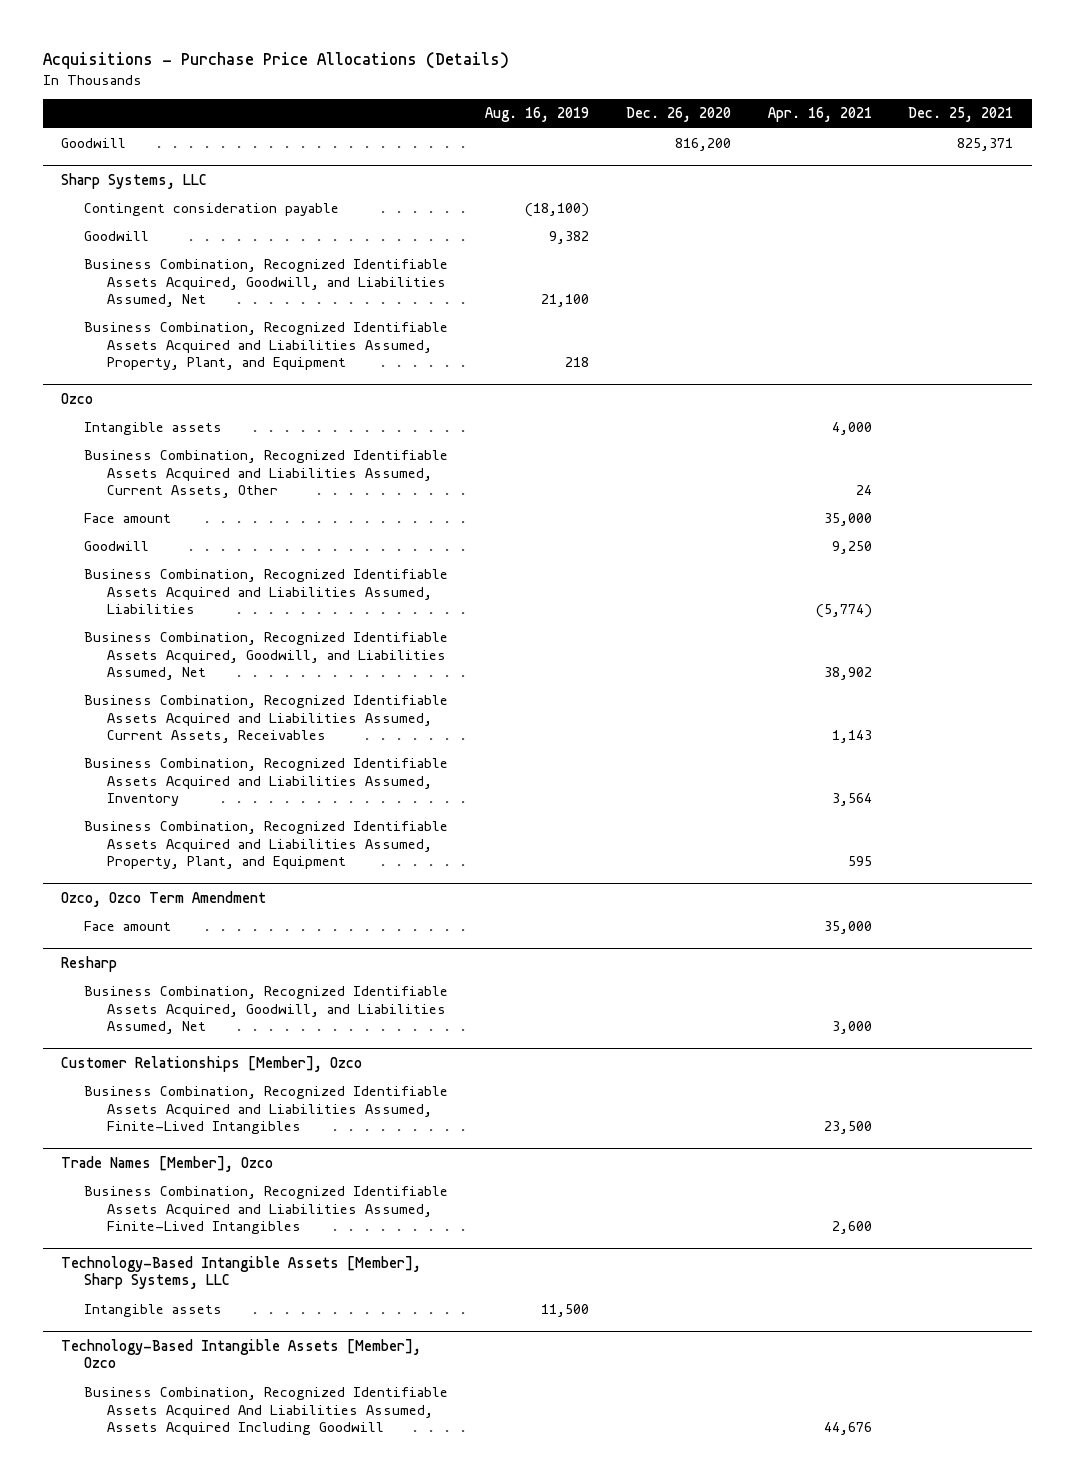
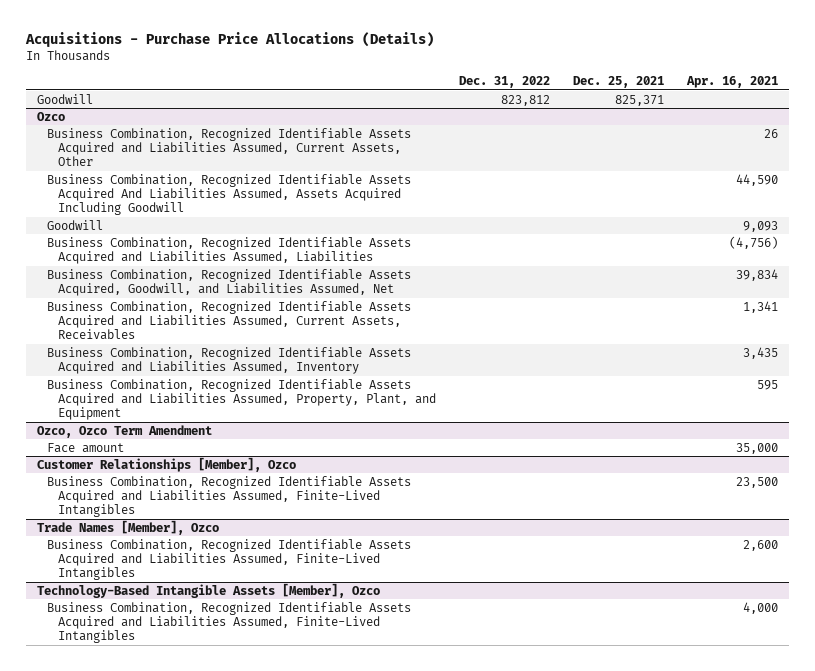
- | Aug. 16, 2019 | Dec. 26, 2020 | Apr. 16, 2021 | Dec. 25, 2021
+ | Dec. 31, 2022 | Dec. 25, 2021 | Apr. 16, 2021
- Sharp Systems, LLC
- Contingent consideration payable | (18,100) | | |
- Goodwill | 9,382 | | |
- Business Combination, Recognized Identifiable Assets Acquired, Goodwill, and Liabilities Assumed, Net | 21,100 | | |
- Business Combination, Recognized Identifiable Assets Acquired and Liabilities Assumed, Property, Plant, and Equipment | 218 | | |
@ Ozco
- Intangible assets | | | 4,000 |
- Business Combination, Recognized Identifiable Assets Acquired and Liabilities Assumed, Current Assets, Other | | | 24 |
- Face amount | | | 35,000 |
- Goodwill | | | 9,250 |
- Business Combination, Recognized Identifiable Assets Acquired and Liabilities Assumed, Liabilities | | | (5,774) |
- Business Combination, Recognized Identifiable Assets Acquired, Goodwill, and Liabilities Assumed, Net | | | 38,902 |
- Business Combination, Recognized Identifiable Assets Acquired and Liabilities Assumed, Current Assets, Receivables | | | 1,143 |
- Business Combination, Recognized Identifiable Assets Acquired and Liabilities Assumed, Inventory | | | 3,564 |
+ Business Combination, Recognized Identifiable Assets Acquired and Liabilities Assumed, Current Assets, Other | | | 26
+ Business Combination, Recognized Identifiable Assets Acquired And Liabilities Assumed, Assets Acquired Including Goodwill | | | 44,590
+ Goodwill | | | 9,093
+ Business Combination, Recognized Identifiable Assets Acquired and Liabilities Assumed, Liabilities | | | (4,756)
+ Business Combination, Recognized Identifiable Assets Acquired, Goodwill, and Liabilities Assumed, Net | | | 39,834
+ Business Combination, Recognized Identifiable Assets Acquired and Liabilities Assumed, Current Assets, Receivables | | | 1,341
+ Business Combination, Recognized Identifiable Assets Acquired and Liabilities Assumed, Inventory | | | 3,435
- Resharp
- Business Combination, Recognized Identifiable Assets Acquired, Goodwill, and Liabilities Assumed, Net | | | 3,000 |
- Technology-Based Intangible Assets [Member], Sharp Systems, LLC
- Intangible assets | 11,500 | | |
@ Technology-Based Intangible Assets [Member], Ozco
- Business Combination, Recognized Identifiable Assets Acquired And Liabilities Assumed, Assets Acquired Including Goodwill | | | 44,676 |
+ Business Combination, Recognized Identifiable Assets Acquired and Liabilities Assumed, Finite-Lived Intangibles | | | 4,000

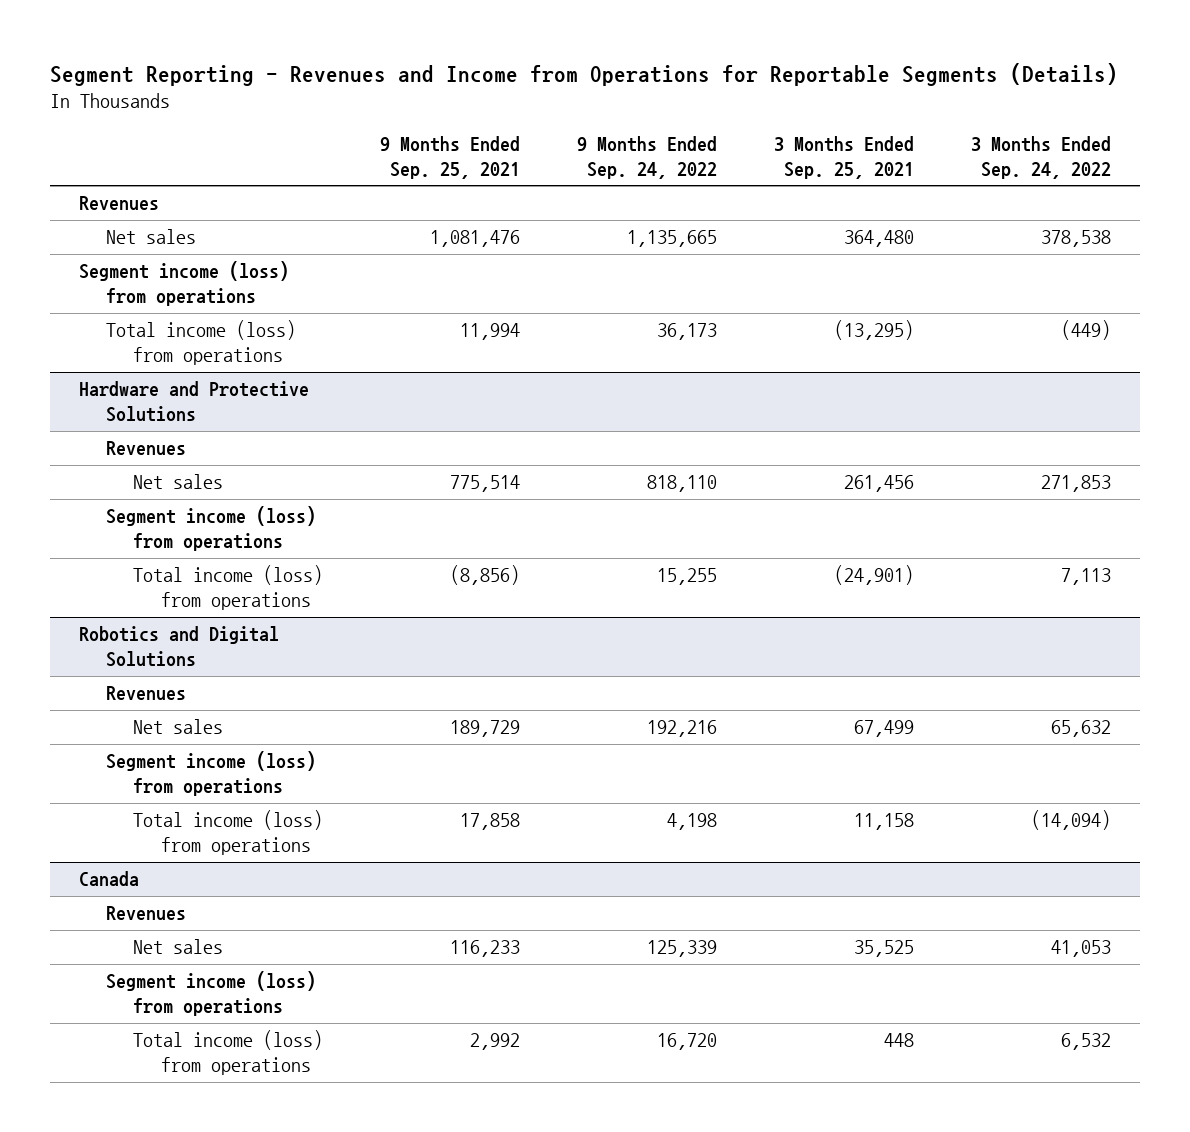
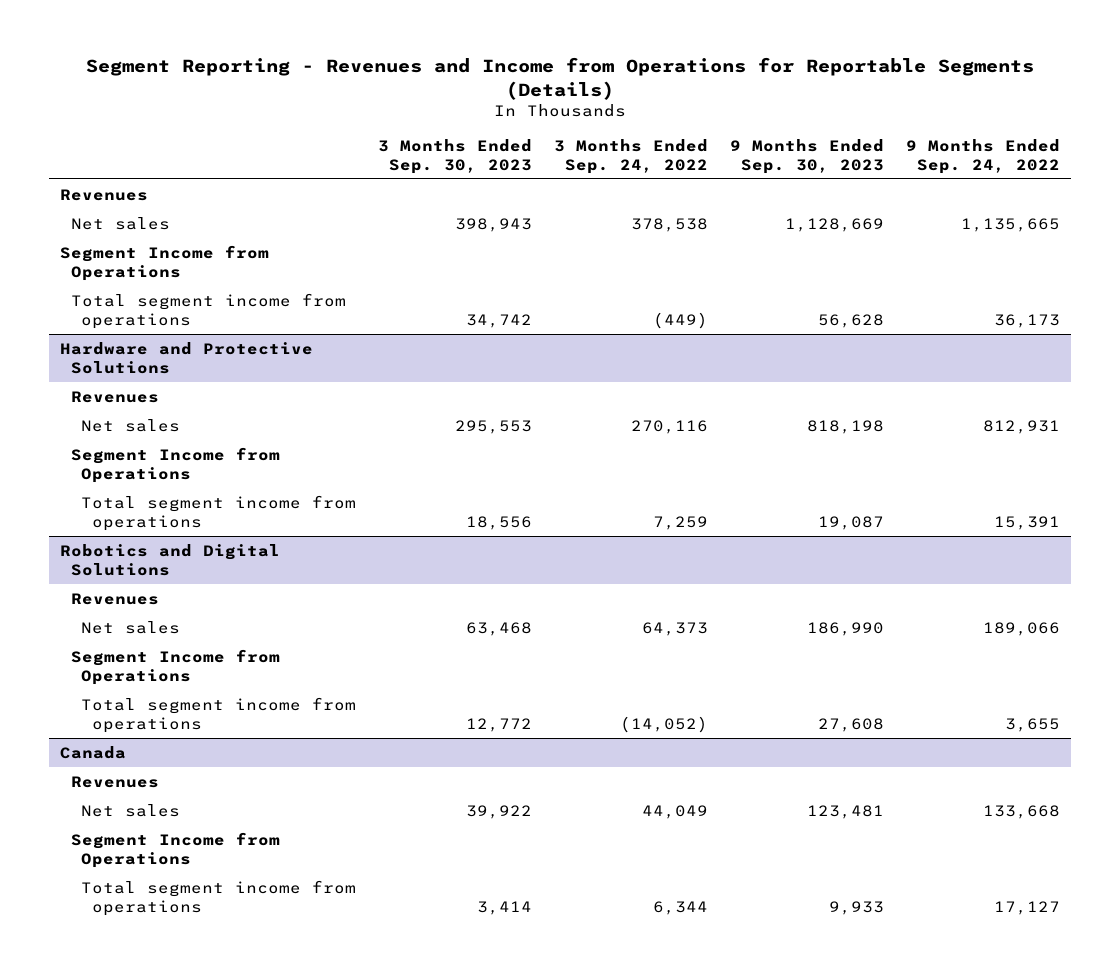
- | 9 Months Ended Sep. 25, 2021 | 9 Months Ended Sep. 24, 2022 | 3 Months Ended Sep. 25, 2021 | 3 Months Ended Sep. 24, 2022
+ | 3 Months Ended Sep. 30, 2023 | 3 Months Ended Sep. 24, 2022 | 9 Months Ended Sep. 30, 2023 | 9 Months Ended Sep. 24, 2022
- Segment income (loss) from operations
- Total income (loss) from operations | 11,994 | 36,173 | (13,295) | (449)
+ Segment Income from Operations
+ Total segment income from operations | 34,742 | (449) | 56,628 | 36,173
@ Hardware and Protective Solutions
- Net sales | 775,514 | 818,110 | 261,456 | 271,853
- Segment income (loss) from operations
- Total income (loss) from operations | (8,856) | 15,255 | (24,901) | 7,113
+ Net sales | 295,553 | 270,116 | 818,198 | 812,931
+ Segment Income from Operations
+ Total segment income from operations | 18,556 | 7,259 | 19,087 | 15,391
@ Robotics and Digital Solutions
- Net sales | 189,729 | 192,216 | 67,499 | 65,632
- Segment income (loss) from operations
- Total income (loss) from operations | 17,858 | 4,198 | 11,158 | (14,094)
+ Net sales | 63,468 | 64,373 | 186,990 | 189,066
+ Segment Income from Operations
+ Total segment income from operations | 12,772 | (14,052) | 27,608 | 3,655
@ Canada
- Net sales | 116,233 | 125,339 | 35,525 | 41,053
- Segment income (loss) from operations
- Total income (loss) from operations | 2,992 | 16,720 | 448 | 6,532
+ Net sales | 39,922 | 44,049 | 123,481 | 133,668
+ Segment Income from Operations
+ Total segment income from operations | 3,414 | 6,344 | 9,933 | 17,127

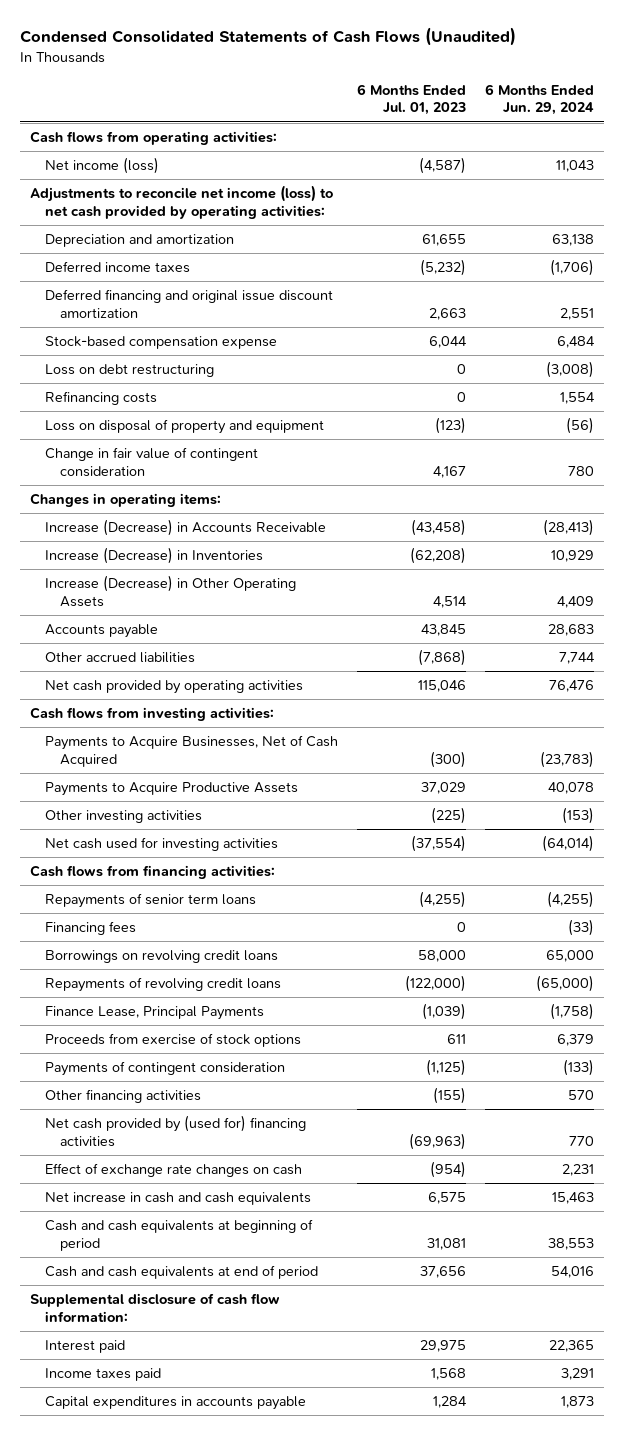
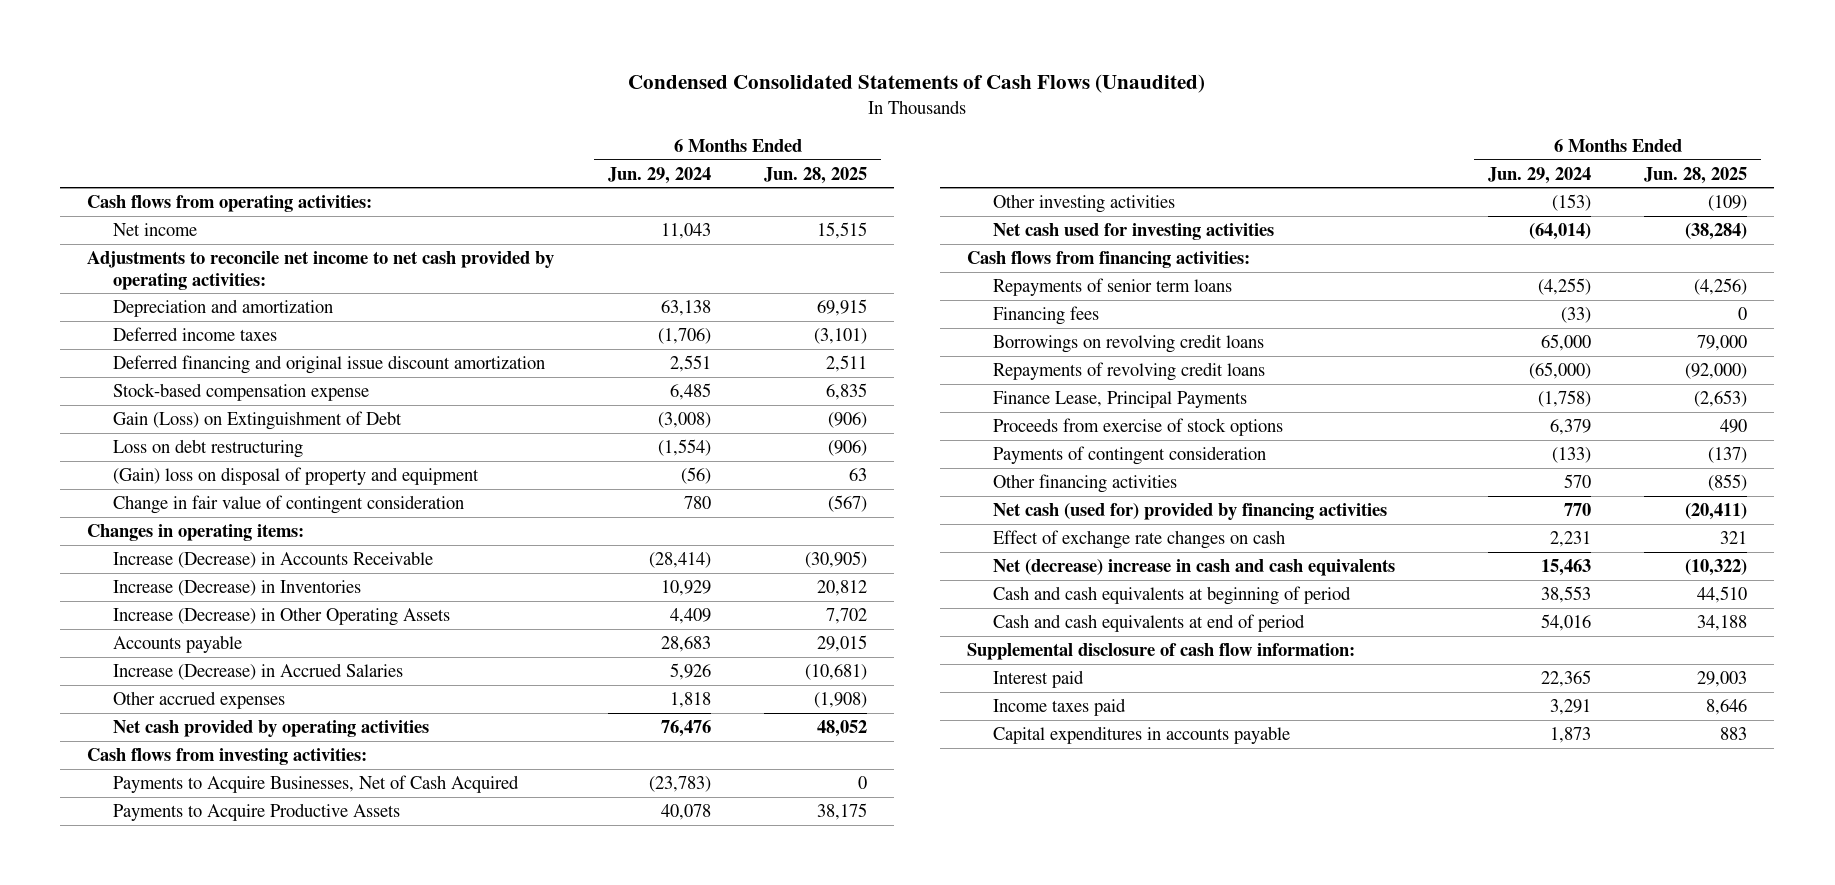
- | 6 Months Ended Jul. 01, 2023 | 6 Months Ended Jun. 29, 2024
+ | 6 Months Ended Jun. 29, 2024 | 6 Months Ended Jun. 28, 2025
- Net income (loss) | (4,587) | 11,043
- Adjustments to reconcile net income (loss) to net cash provided by operating activities:
+ Net income | 11,043 | 15,515
+ Adjustments to reconcile net income to net cash provided by operating activities:
- Stock-based compensation expense | 6,044 | 6,484
- Loss on debt restructuring | 0 | (3,008)
- Refinancing costs | 0 | 1,554
- Loss on disposal of property and equipment | (123) | (56)
+ Stock-based compensation expense | 6,485 | 6,835
+ Gain (Loss) on Extinguishment of Debt | (3,008) | (906)
+ Loss on debt restructuring | (1,554) | (906)
+ (Gain) loss on disposal of property and equipment | (56) | 63
- Increase (Decrease) in Accounts Receivable | (43,458) | (28,413)
+ Increase (Decrease) in Accounts Receivable | (28,414) | (30,905)
- Other accrued liabilities | (7,868) | 7,744
+ Increase (Decrease) in Accrued Salaries | 5,926 | (10,681)
+ Other accrued expenses | 1,818 | (1,908)
- Net cash provided by (used for) financing activities | (69,963) | 770
+ Net cash (used for) provided by financing activities | 770 | (20,411)
- Net increase in cash and cash equivalents | 6,575 | 15,463
+ Net (decrease) increase in cash and cash equivalents | 15,463 | (10,322)

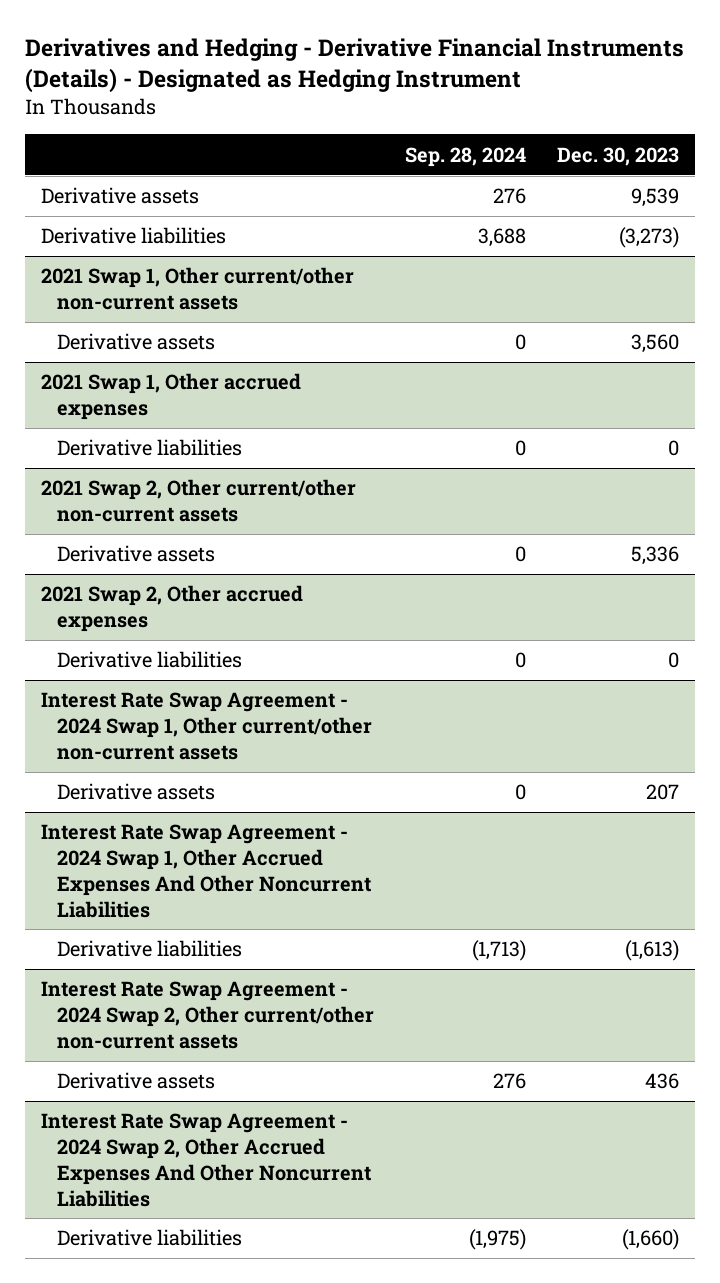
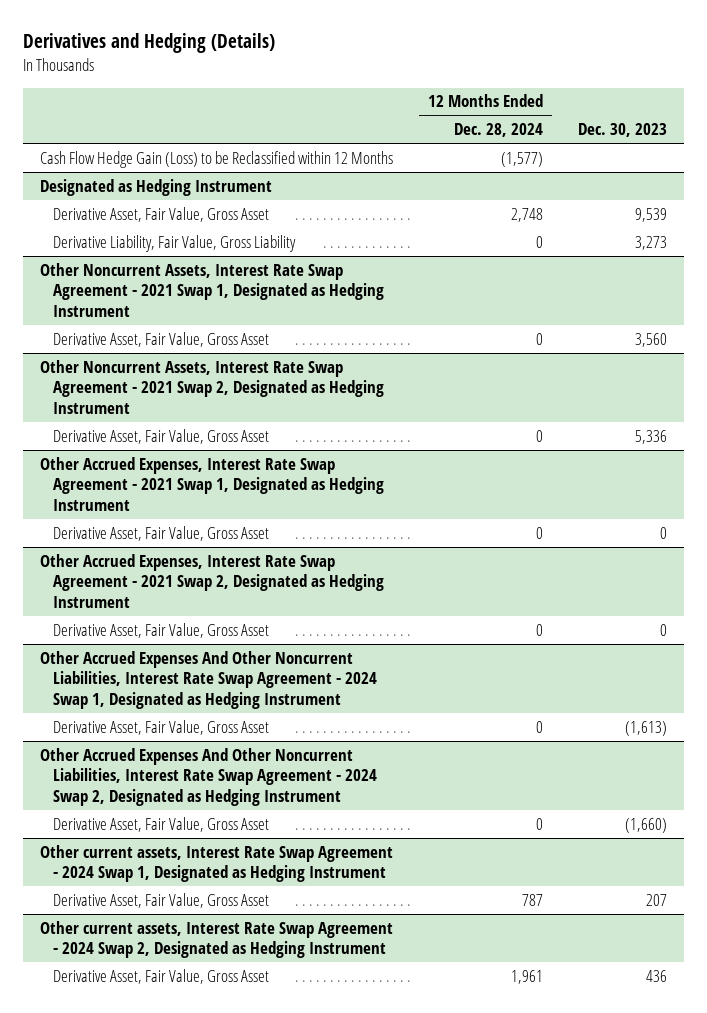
- Derivatives and Hedging - Derivative Financial Instruments (Details) - Designated as Hedging Instrument
+ Derivatives and Hedging (Details)
- | Sep. 28, 2024 | Dec. 30, 2023
+ | 12 Months Ended Dec. 28, 2024 | Dec. 30, 2023
- Derivative assets | 276 | 9,539
- Derivative liabilities | 3,688 | (3,273)
- 2021 Swap 1, Other current/other non-current assets
- Derivative assets | 0 | 3,560
- 2021 Swap 1, Other accrued expenses
- Derivative liabilities | 0 | 0
- 2021 Swap 2, Other current/other non-current assets
- Derivative assets | 0 | 5,336
- 2021 Swap 2, Other accrued expenses
- Derivative liabilities | 0 | 0
- Interest Rate Swap Agreement - 2024 Swap 1, Other current/other non-current assets
- Derivative assets | 0 | 207
- Interest Rate Swap Agreement - 2024 Swap 1, Other Accrued Expenses And Other Noncurrent Liabilities
- Derivative liabilities | (1,713) | (1,613)
- Interest Rate Swap Agreement - 2024 Swap 2, Other current/other non-current assets
- Derivative assets | 276 | 436
- Interest Rate Swap Agreement - 2024 Swap 2, Other Accrued Expenses And Other Noncurrent Liabilities
- Derivative liabilities | (1,975) | (1,660)
+ Cash Flow Hedge Gain (Loss) to be Reclassified within 12 Months | (1,577) |
+ Designated as Hedging Instrument
+ Derivative Asset, Fair Value, Gross Asset | 2,748 | 9,539
+ Derivative Liability, Fair Value, Gross Liability | 0 | 3,273
+ Other Noncurrent Assets, Interest Rate Swap Agreement - 2021 Swap 1, Designated as Hedging Instrument
+ Derivative Asset, Fair Value, Gross Asset | 0 | 3,560
+ Other Noncurrent Assets, Interest Rate Swap Agreement - 2021 Swap 2, Designated as Hedging Instrument
+ Derivative Asset, Fair Value, Gross Asset | 0 | 5,336
+ Other Accrued Expenses, Interest Rate Swap Agreement - 2021 Swap 1, Designated as Hedging Instrument
+ Derivative Asset, Fair Value, Gross Asset | 0 | 0
+ Other Accrued Expenses, Interest Rate Swap Agreement - 2021 Swap 2, Designated as Hedging Instrument
+ Derivative Asset, Fair Value, Gross Asset | 0 | 0
+ Other Accrued Expenses And Other Noncurrent Liabilities, Interest Rate Swap Agreement - 2024 Swap 1, Designated as Hedging Instrument
+ Derivative Asset, Fair Value, Gross Asset | 0 | (1,613)
+ Other Accrued Expenses And Other Noncurrent Liabilities, Interest Rate Swap Agreement - 2024 Swap 2, Designated as Hedging Instrument
+ Derivative Asset, Fair Value, Gross Asset | 0 | (1,660)
+ Other current assets, Interest Rate Swap Agreement - 2024 Swap 1, Designated as Hedging Instrument
+ Derivative Asset, Fair Value, Gross Asset | 787 | 207
+ Other current assets, Interest Rate Swap Agreement - 2024 Swap 2, Designated as Hedging Instrument
+ Derivative Asset, Fair Value, Gross Asset | 1,961 | 436

